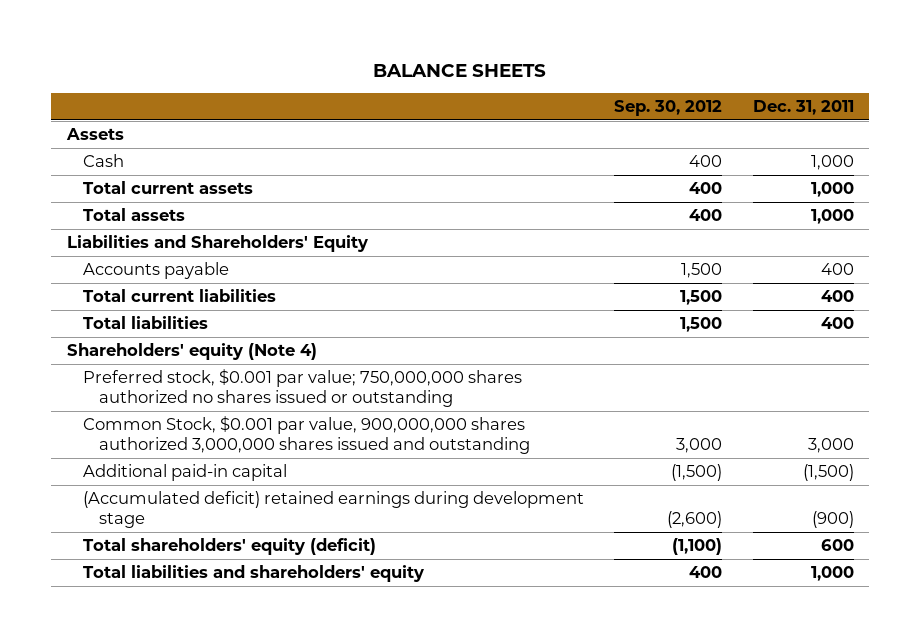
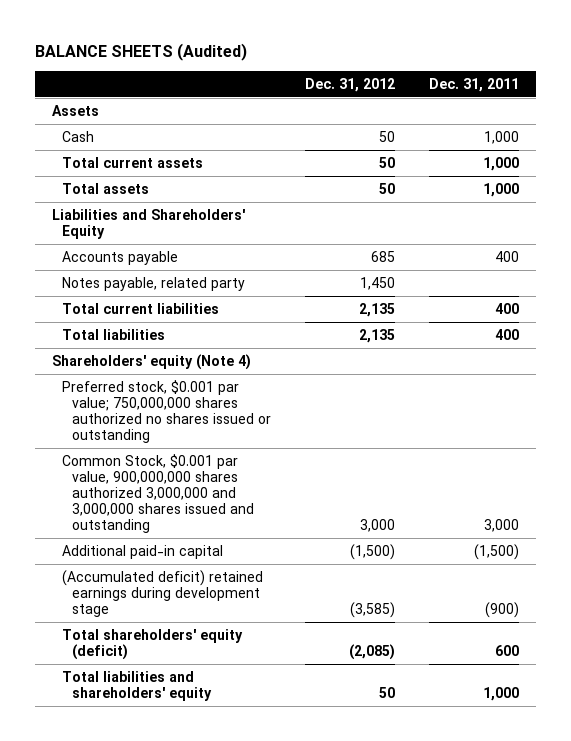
- BALANCE SHEETS
+ BALANCE SHEETS (Audited)
- | Sep. 30, 2012 | Dec. 31, 2011
+ | Dec. 31, 2012 | Dec. 31, 2011
+ Notes payable, related party | 1,450 |
- Common Stock, $0.001 par value, 900,000,000 shares authorized 3,000,000 shares issued and outstanding | 3,000 | 3,000
+ Common Stock, $0.001 par value, 900,000,000 shares authorized 3,000,000 and 3,000,000 shares issued and outstanding | 3,000 | 3,000

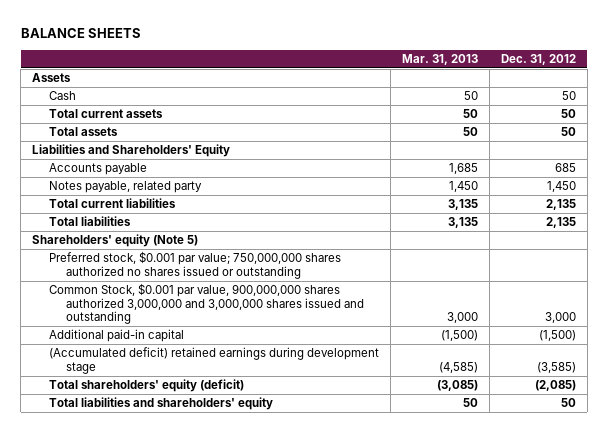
- BALANCE SHEETS (Audited)
+ BALANCE SHEETS
- | Dec. 31, 2012 | Dec. 31, 2011
+ | Mar. 31, 2013 | Dec. 31, 2012
- Shareholders' equity (Note 4)
+ Shareholders' equity (Note 5)

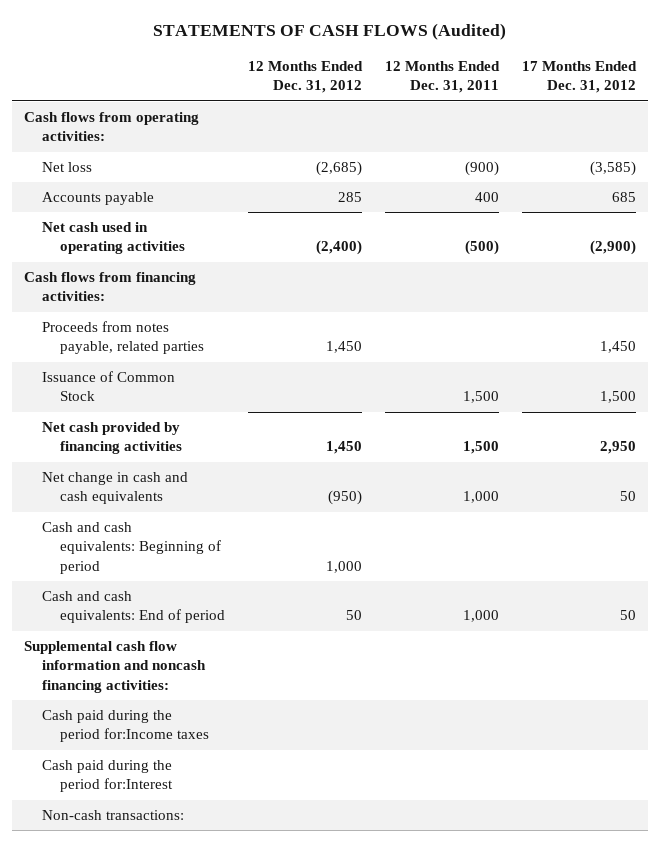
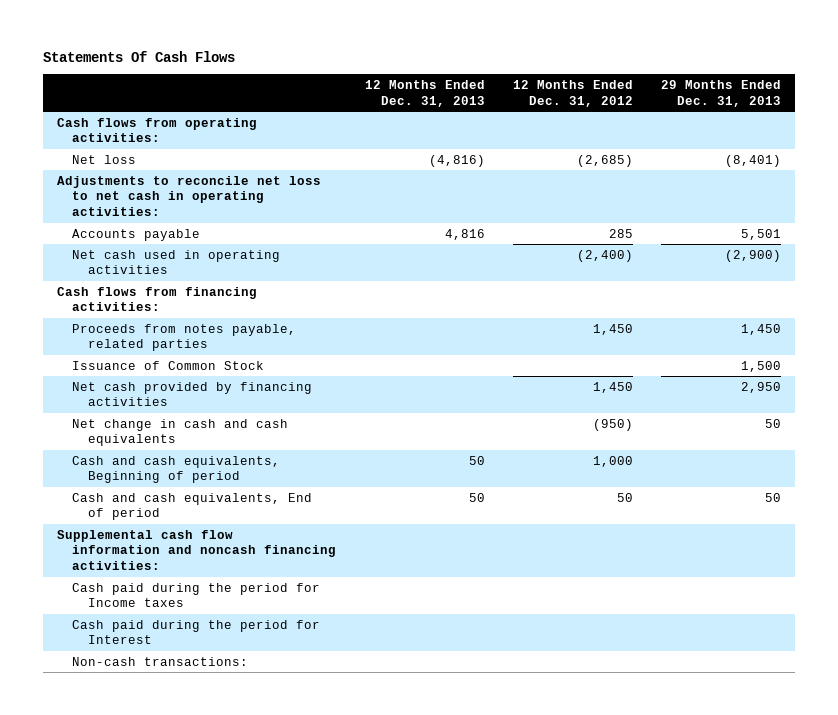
- STATEMENTS OF CASH FLOWS (Audited)
+ Statements Of Cash Flows
- | 12 Months Ended Dec. 31, 2012 | 12 Months Ended Dec. 31, 2011 | 17 Months Ended Dec. 31, 2012
+ | 12 Months Ended Dec. 31, 2013 | 12 Months Ended Dec. 31, 2012 | 29 Months Ended Dec. 31, 2013
+ Adjustments to reconcile net loss to net cash in operating activities:
- Cash and cash equivalents: Beginning of period | 1,000 | |
- Cash and cash equivalents: End of period | 50 | 1,000 | 50
+ Cash and cash equivalents, Beginning of period | 50 | 1,000 |
+ Cash and cash equivalents, End of period | 50 | 50 | 50
- Cash paid during the period for:Income taxes
- Cash paid during the period for:Interest
+ Cash paid during the period for Income taxes
+ Cash paid during the period for Interest

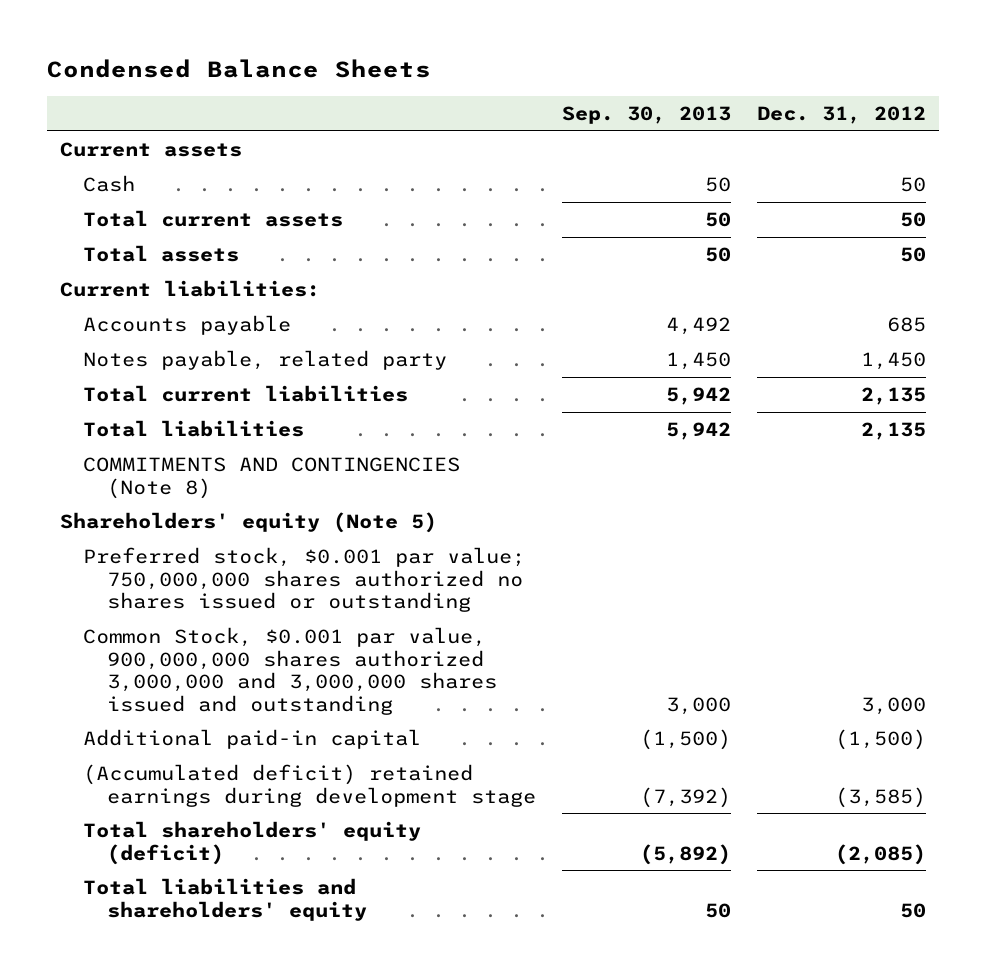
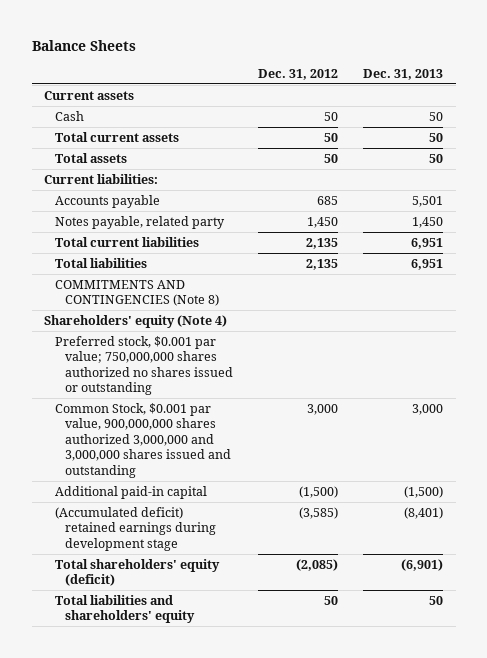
- Condensed Balance Sheets
+ Balance Sheets
- | Sep. 30, 2013 | Dec. 31, 2012
+ | Dec. 31, 2012 | Dec. 31, 2013
- Shareholders' equity (Note 5)
+ Shareholders' equity (Note 4)

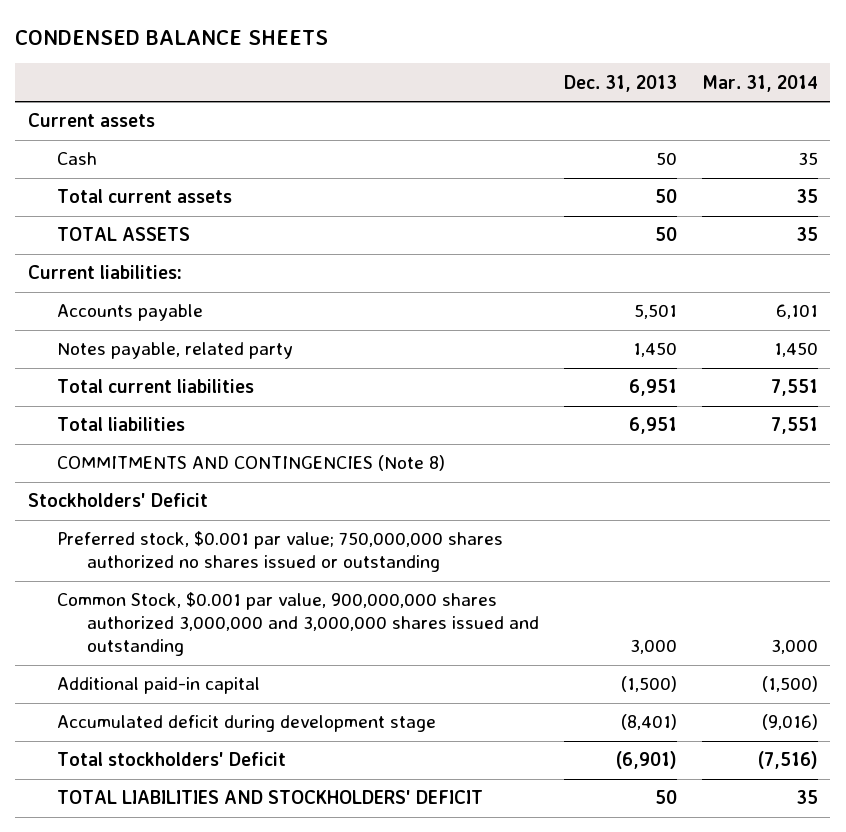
- Balance Sheets
+ CONDENSED BALANCE SHEETS
- | Dec. 31, 2012 | Dec. 31, 2013
+ | Dec. 31, 2013 | Mar. 31, 2014
- Total assets | 50 | 50
+ TOTAL ASSETS | 50 | 35
- Shareholders' equity (Note 4)
+ Stockholders' Deficit
- (Accumulated deficit) retained earnings during development stage | (3,585) | (8,401)
- Total shareholders' equity (deficit) | (2,085) | (6,901)
- Total liabilities and shareholders' equity | 50 | 50
+ Accumulated deficit during development stage | (8,401) | (9,016)
+ Total stockholders' Deficit | (6,901) | (7,516)
+ TOTAL LIABILITIES AND STOCKHOLDERS' DEFICIT | 50 | 35

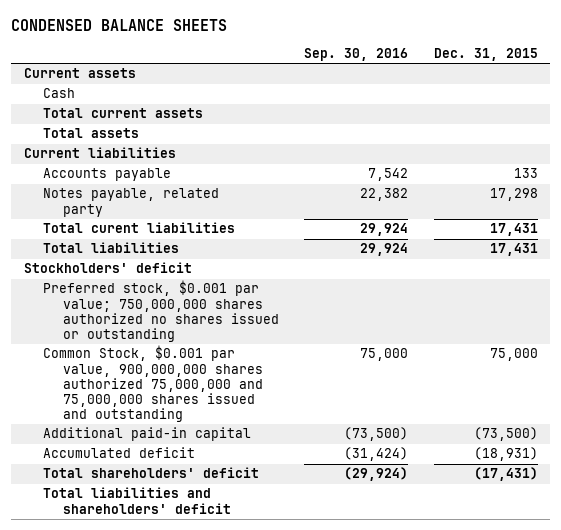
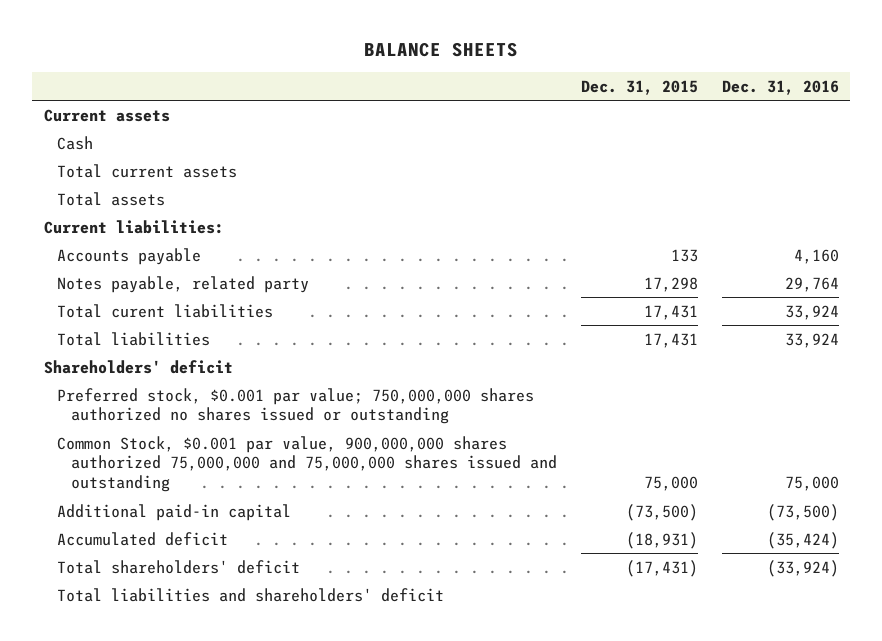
- CONDENSED BALANCE SHEETS
+ BALANCE SHEETS
- | Sep. 30, 2016 | Dec. 31, 2015
+ | Dec. 31, 2015 | Dec. 31, 2016
- Current liabilities
+ Current liabilities:
- Stockholders' deficit
+ Shareholders' deficit

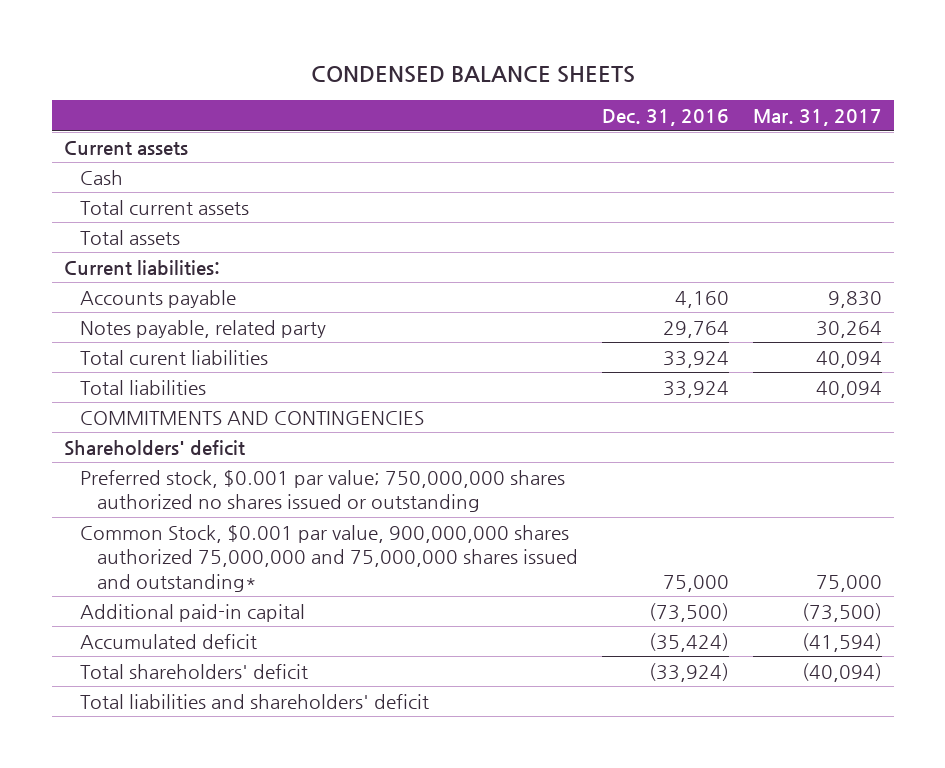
- BALANCE SHEETS
+ CONDENSED BALANCE SHEETS
- | Dec. 31, 2015 | Dec. 31, 2016
+ | Dec. 31, 2016 | Mar. 31, 2017
+ COMMITMENTS AND CONTINGENCIES
- Common Stock, $0.001 par value, 900,000,000 shares authorized 75,000,000 and 75,000,000 shares issued and outstanding | 75,000 | 75,000
+ Common Stock, $0.001 par value, 900,000,000 shares authorized 75,000,000 and 75,000,000 shares issued and outstanding* | 75,000 | 75,000

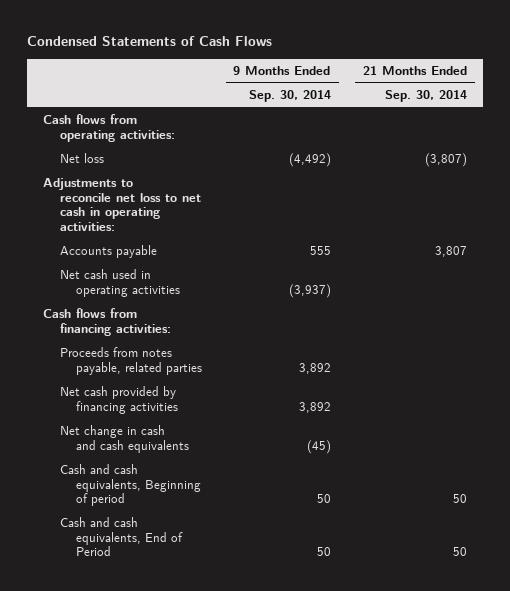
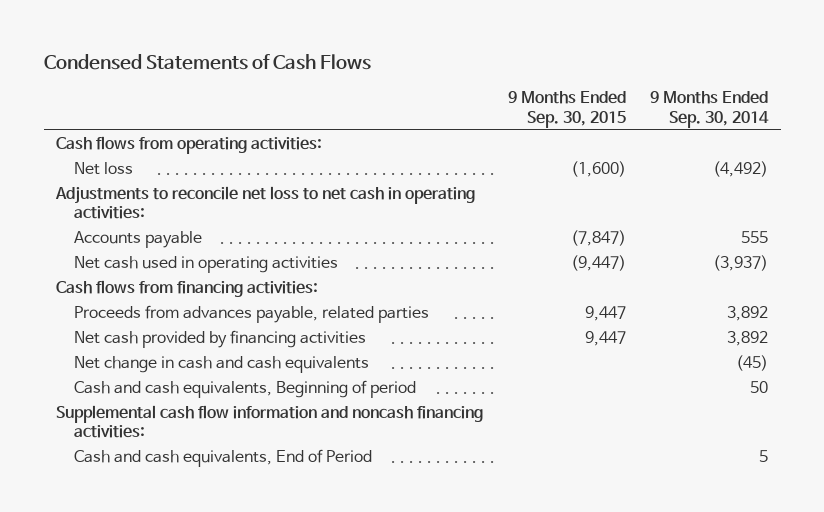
- | 9 Months Ended Sep. 30, 2014 | 21 Months Ended Sep. 30, 2014
+ | 9 Months Ended Sep. 30, 2015 | 9 Months Ended Sep. 30, 2014
- Proceeds from notes payable, related parties | 3,892 |
+ Proceeds from advances payable, related parties | 9,447 | 3,892
- Cash and cash equivalents, End of Period | 50 | 50
+ Supplemental cash flow information and noncash financing activities:
+ Cash and cash equivalents, End of Period | | 5

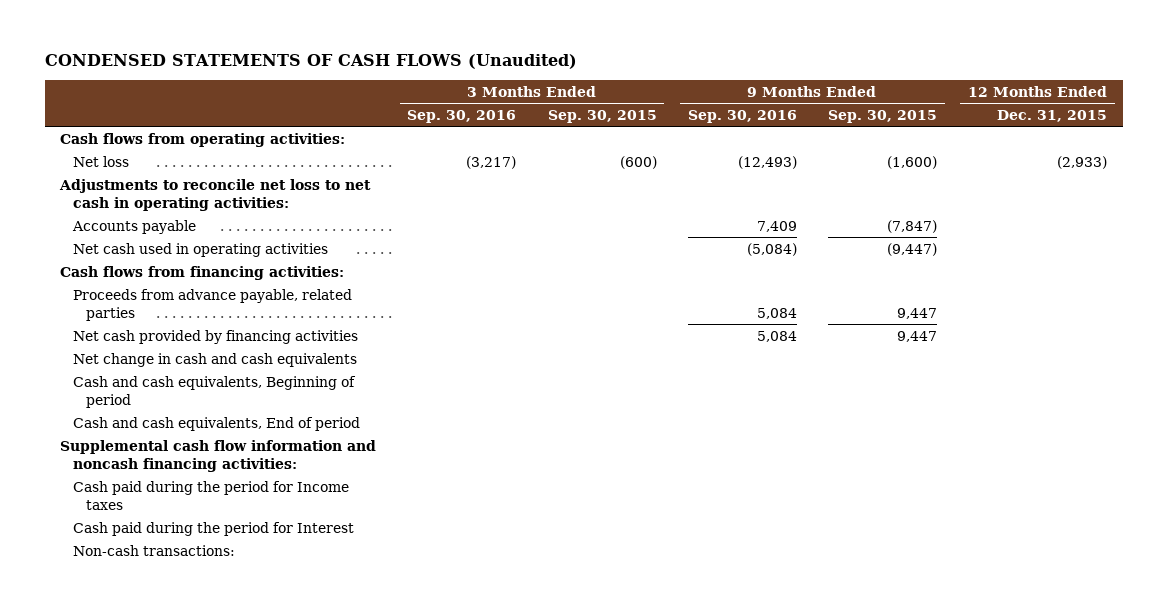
- Condensed Statements of Cash Flows
+ CONDENSED STATEMENTS OF CASH FLOWS (Unaudited)
- | 9 Months Ended Sep. 30, 2015 | 9 Months Ended Sep. 30, 2014
+ | 3 Months Ended Sep. 30, 2016 | 3 Months Ended Sep. 30, 2015 | 9 Months Ended Sep. 30, 2016 | 9 Months Ended Sep. 30, 2015 | 12 Months Ended Dec. 31, 2015
- Proceeds from advances payable, related parties | 9,447 | 3,892
+ Proceeds from advance payable, related parties | | | 5,084 | 9,447 |
+ Cash and cash equivalents, End of period
- Cash and cash equivalents, End of Period | | 5
+ Cash paid during the period for Income taxes
+ Cash paid during the period for Interest
+ Non-cash transactions:

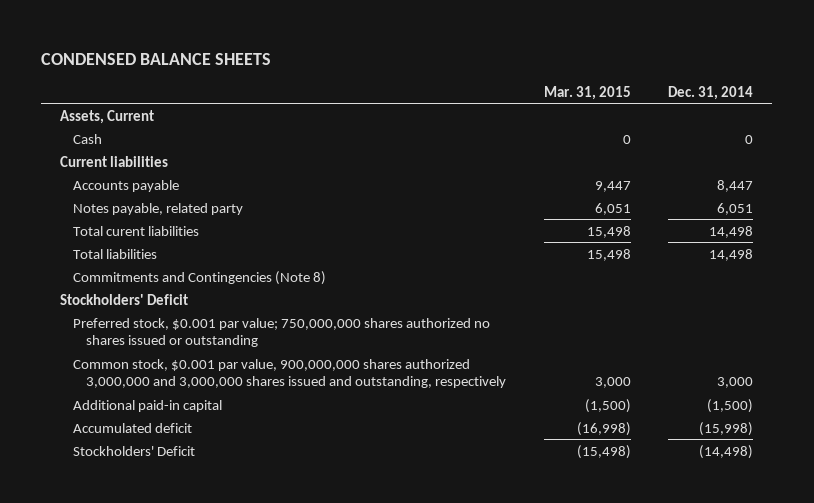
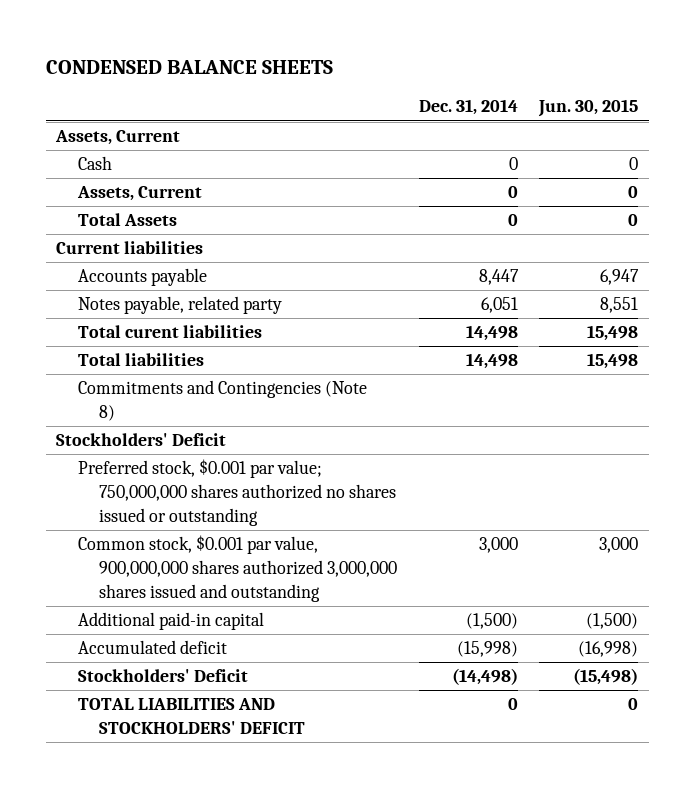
- | Mar. 31, 2015 | Dec. 31, 2014
+ | Dec. 31, 2014 | Jun. 30, 2015
+ Assets, Current | 0 | 0
+ Total Assets | 0 | 0
- Common stock, $0.001 par value, 900,000,000 shares authorized 3,000,000 and 3,000,000 shares issued and outstanding, respectively | 3,000 | 3,000
+ Common stock, $0.001 par value, 900,000,000 shares authorized 3,000,000 shares issued and outstanding | 3,000 | 3,000
+ TOTAL LIABILITIES AND STOCKHOLDERS' DEFICIT | 0 | 0

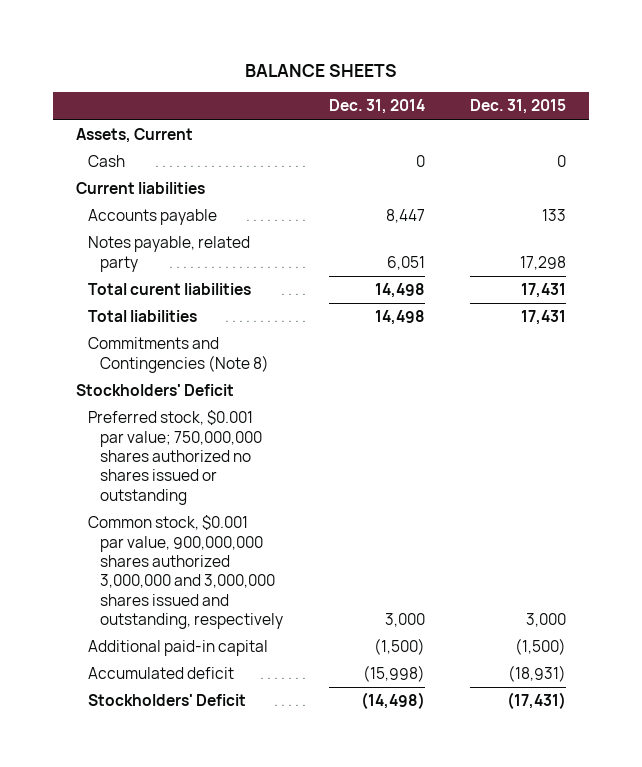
- CONDENSED BALANCE SHEETS
+ BALANCE SHEETS
- | Dec. 31, 2014 | Jun. 30, 2015
+ | Dec. 31, 2014 | Dec. 31, 2015
- Assets, Current | 0 | 0
- Total Assets | 0 | 0
- Common stock, $0.001 par value, 900,000,000 shares authorized 3,000,000 shares issued and outstanding | 3,000 | 3,000
+ Common stock, $0.001 par value, 900,000,000 shares authorized 3,000,000 and 3,000,000 shares issued and outstanding, respectively | 3,000 | 3,000
- TOTAL LIABILITIES AND STOCKHOLDERS' DEFICIT | 0 | 0

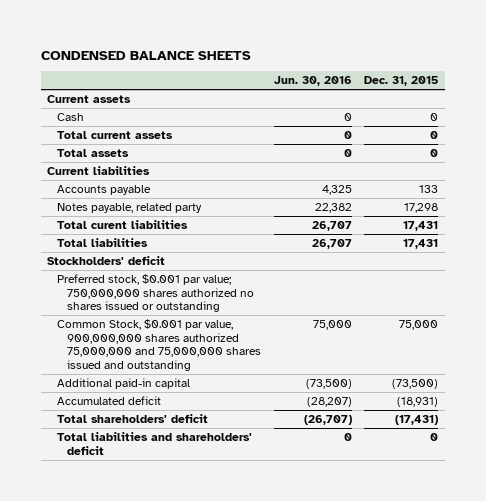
- BALANCE SHEETS
+ CONDENSED BALANCE SHEETS
- | Dec. 31, 2014 | Dec. 31, 2015
+ | Jun. 30, 2016 | Dec. 31, 2015
- Assets, Current
+ Current assets
+ Total current assets | 0 | 0
+ Total assets | 0 | 0
- Commitments and Contingencies (Note 8)
- Stockholders' Deficit
+ Stockholders' deficit
- Common stock, $0.001 par value, 900,000,000 shares authorized 3,000,000 and 3,000,000 shares issued and outstanding, respectively | 3,000 | 3,000
- Additional paid-in capital | (1,500) | (1,500)
+ Common Stock, $0.001 par value, 900,000,000 shares authorized 75,000,000 and 75,000,000 shares issued and outstanding | 75,000 | 75,000
+ Additional paid-in capital | (73,500) | (73,500)
- Stockholders' Deficit | (14,498) | (17,431)
+ Total shareholders' deficit | (26,707) | (17,431)
+ Total liabilities and shareholders' deficit | 0 | 0

